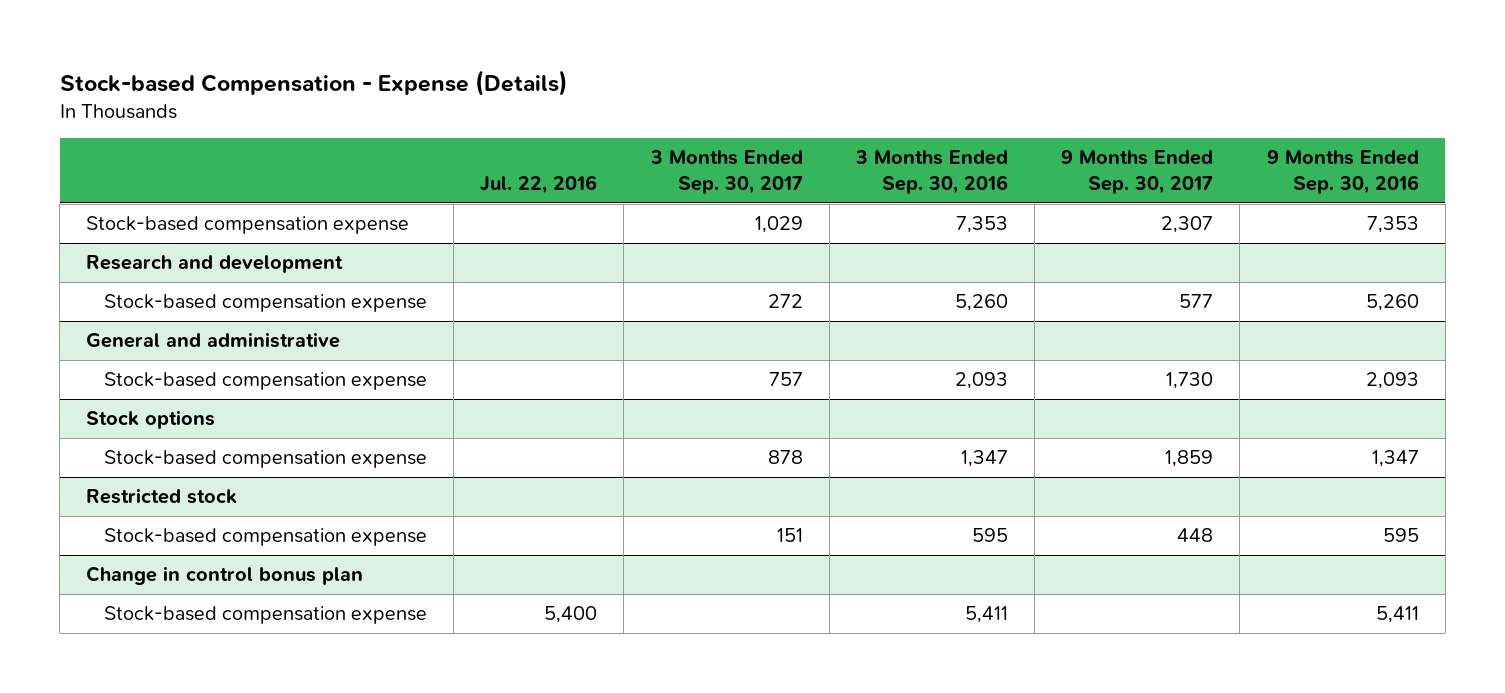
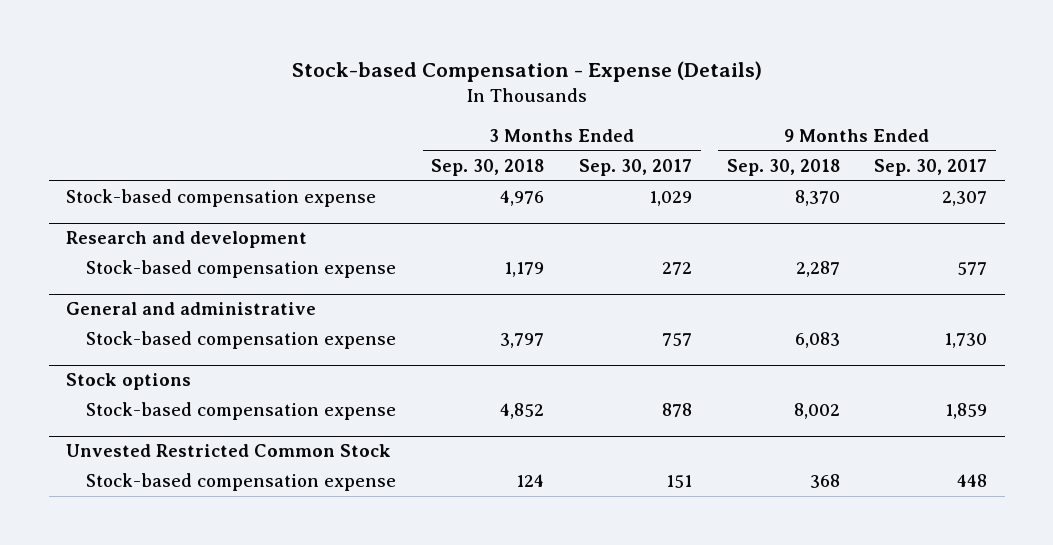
- | Jul. 22, 2016 | 3 Months Ended Sep. 30, 2017 | 3 Months Ended Sep. 30, 2016 | 9 Months Ended Sep. 30, 2017 | 9 Months Ended Sep. 30, 2016
+ | 3 Months Ended Sep. 30, 2018 | 3 Months Ended Sep. 30, 2017 | 9 Months Ended Sep. 30, 2018 | 9 Months Ended Sep. 30, 2017
- Restricted stock
+ Unvested Restricted Common Stock
- Change in control bonus plan
- Stock-based compensation expense | 5,400 | | 5,411 | | 5,411

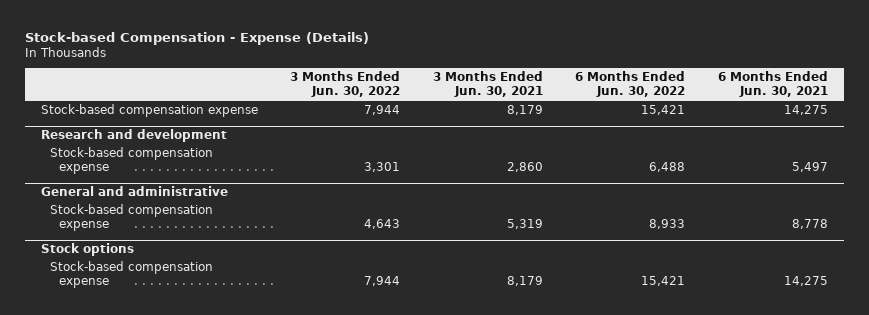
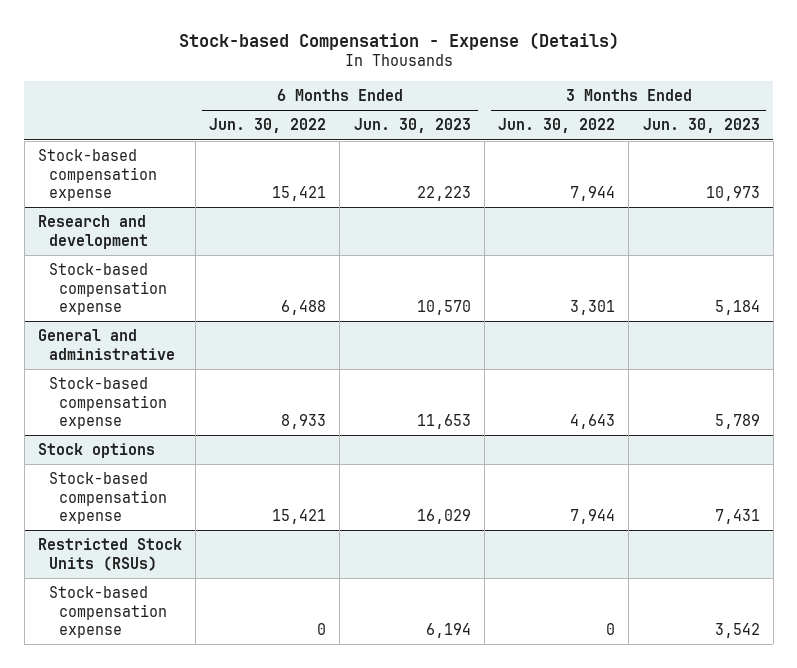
- | 3 Months Ended Jun. 30, 2022 | 3 Months Ended Jun. 30, 2021 | 6 Months Ended Jun. 30, 2022 | 6 Months Ended Jun. 30, 2021
+ | 6 Months Ended Jun. 30, 2022 | 6 Months Ended Jun. 30, 2023 | 3 Months Ended Jun. 30, 2022 | 3 Months Ended Jun. 30, 2023
+ Restricted Stock Units (RSUs)
+ Stock-based compensation expense | 0 | 6,194 | 0 | 3,542

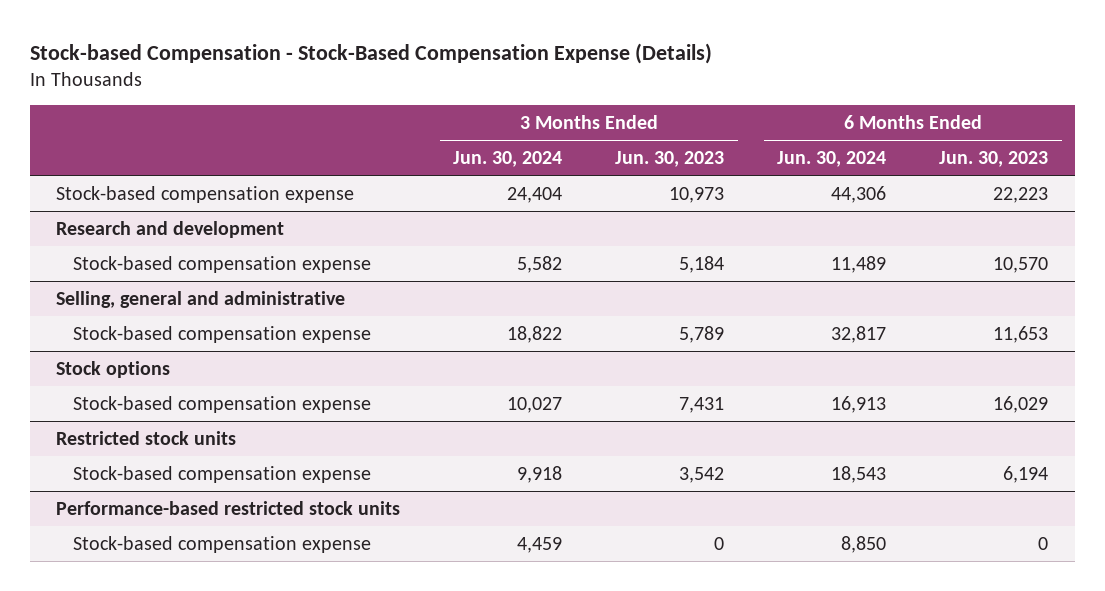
- Stock-based Compensation - Expense (Details)
+ Stock-based Compensation - Stock-Based Compensation Expense (Details)
- | 6 Months Ended Jun. 30, 2022 | 6 Months Ended Jun. 30, 2023 | 3 Months Ended Jun. 30, 2022 | 3 Months Ended Jun. 30, 2023
+ | 3 Months Ended Jun. 30, 2024 | 3 Months Ended Jun. 30, 2023 | 6 Months Ended Jun. 30, 2024 | 6 Months Ended Jun. 30, 2023
- General and administrative
+ Selling, general and administrative
- Restricted Stock Units (RSUs)
+ Restricted stock units
+ Performance-based restricted stock units
+ Stock-based compensation expense | 4,459 | 0 | 8,850 | 0

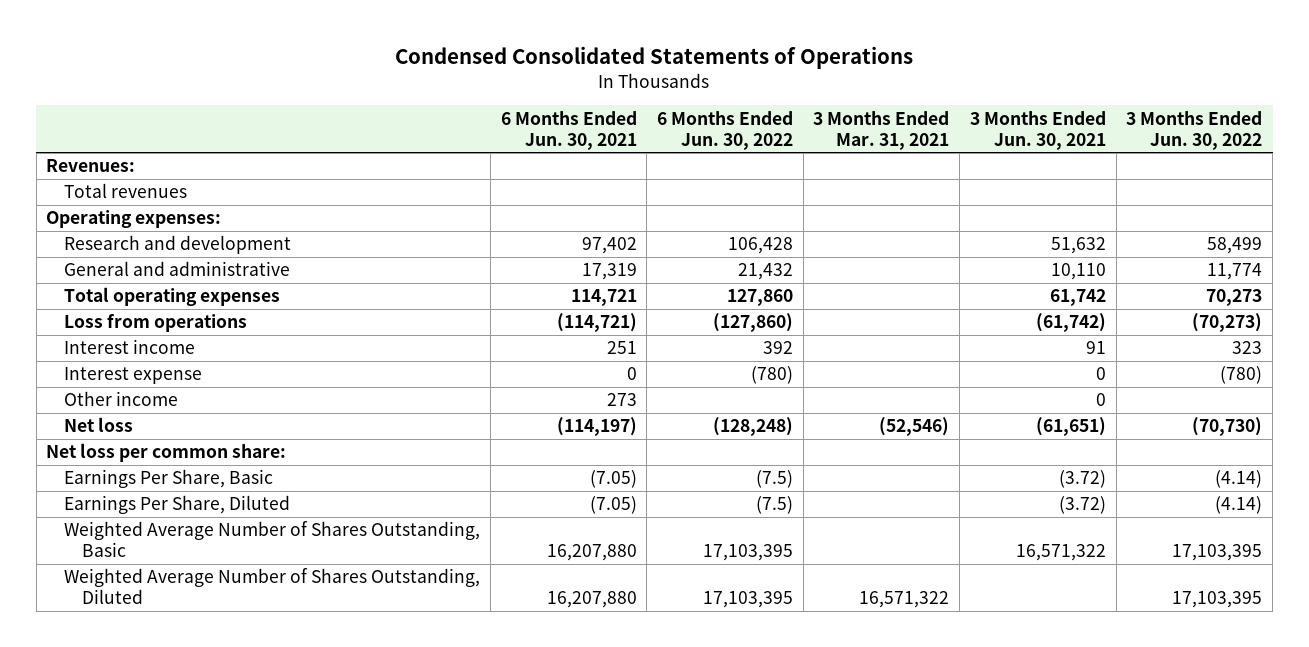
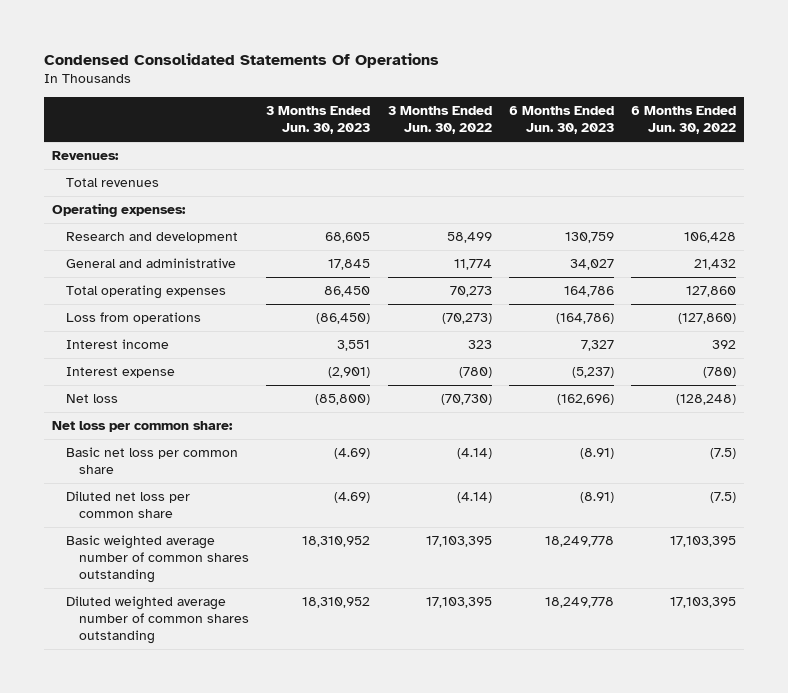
- Condensed Consolidated Statements of Operations
+ Condensed Consolidated Statements Of Operations
- | 6 Months Ended Jun. 30, 2021 | 6 Months Ended Jun. 30, 2022 | 3 Months Ended Mar. 31, 2021 | 3 Months Ended Jun. 30, 2021 | 3 Months Ended Jun. 30, 2022
+ | 3 Months Ended Jun. 30, 2023 | 3 Months Ended Jun. 30, 2022 | 6 Months Ended Jun. 30, 2023 | 6 Months Ended Jun. 30, 2022
- Other income | 273 | | | 0 |
- Earnings Per Share, Basic | (7.05) | (7.5) | | (3.72) | (4.14)
- Earnings Per Share, Diluted | (7.05) | (7.5) | | (3.72) | (4.14)
- Weighted Average Number of Shares Outstanding, Basic | 16,207,880 | 17,103,395 | | 16,571,322 | 17,103,395
- Weighted Average Number of Shares Outstanding, Diluted | 16,207,880 | 17,103,395 | 16,571,322 | | 17,103,395
+ Basic net loss per common share | (4.69) | (4.14) | (8.91) | (7.5)
+ Diluted net loss per common share | (4.69) | (4.14) | (8.91) | (7.5)
+ Basic weighted average number of common shares outstanding | 18,310,952 | 17,103,395 | 18,249,778 | 17,103,395
+ Diluted weighted average number of common shares outstanding | 18,310,952 | 17,103,395 | 18,249,778 | 17,103,395

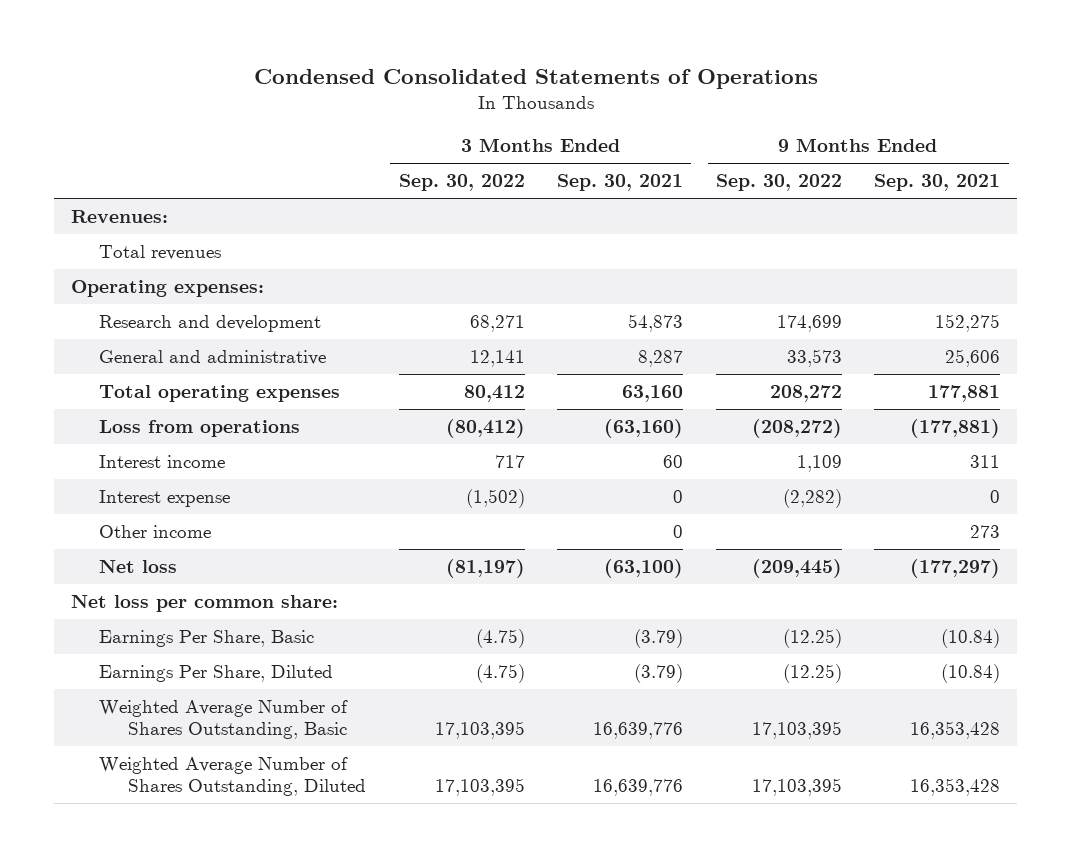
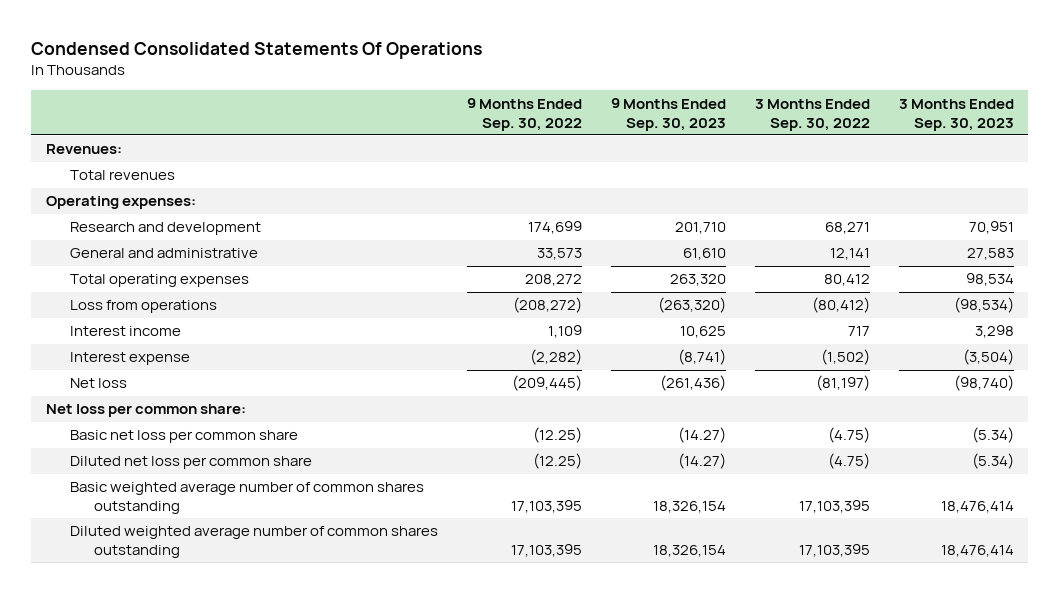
- Condensed Consolidated Statements of Operations
+ Condensed Consolidated Statements Of Operations
- | 3 Months Ended Sep. 30, 2022 | 3 Months Ended Sep. 30, 2021 | 9 Months Ended Sep. 30, 2022 | 9 Months Ended Sep. 30, 2021
+ | 9 Months Ended Sep. 30, 2022 | 9 Months Ended Sep. 30, 2023 | 3 Months Ended Sep. 30, 2022 | 3 Months Ended Sep. 30, 2023
- Other income | | 0 | | 273
- Earnings Per Share, Basic | (4.75) | (3.79) | (12.25) | (10.84)
- Earnings Per Share, Diluted | (4.75) | (3.79) | (12.25) | (10.84)
- Weighted Average Number of Shares Outstanding, Basic | 17,103,395 | 16,639,776 | 17,103,395 | 16,353,428
- Weighted Average Number of Shares Outstanding, Diluted | 17,103,395 | 16,639,776 | 17,103,395 | 16,353,428
+ Basic net loss per common share | (12.25) | (14.27) | (4.75) | (5.34)
+ Diluted net loss per common share | (12.25) | (14.27) | (4.75) | (5.34)
+ Basic weighted average number of common shares outstanding | 17,103,395 | 18,326,154 | 17,103,395 | 18,476,414
+ Diluted weighted average number of common shares outstanding | 17,103,395 | 18,326,154 | 17,103,395 | 18,476,414

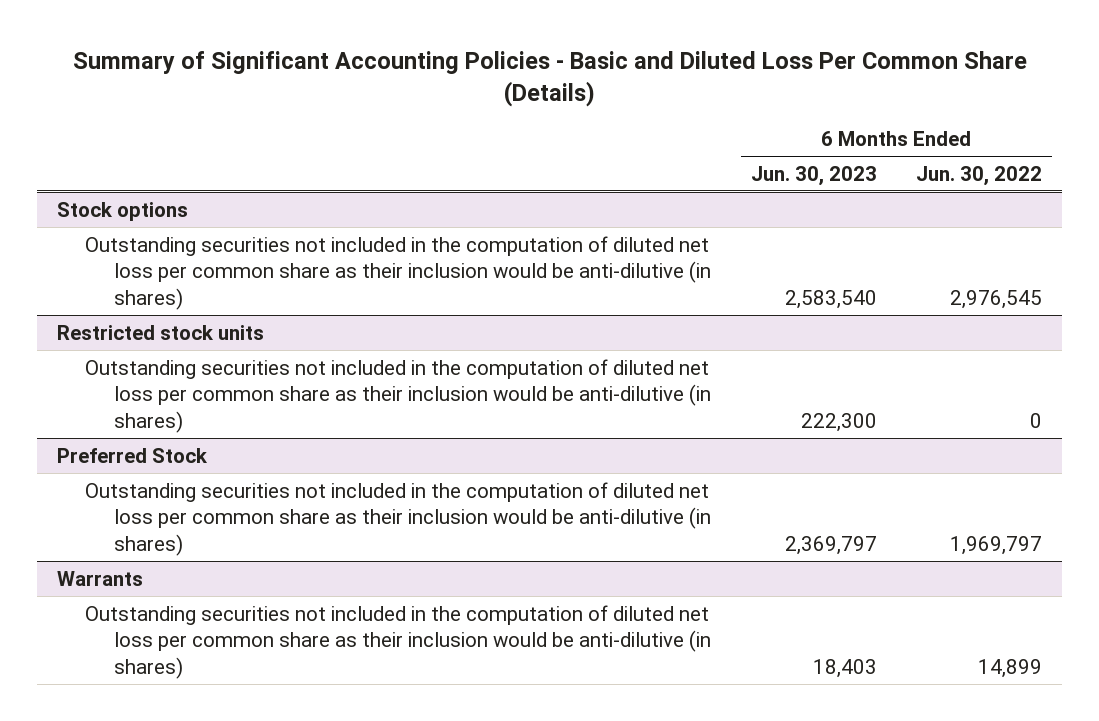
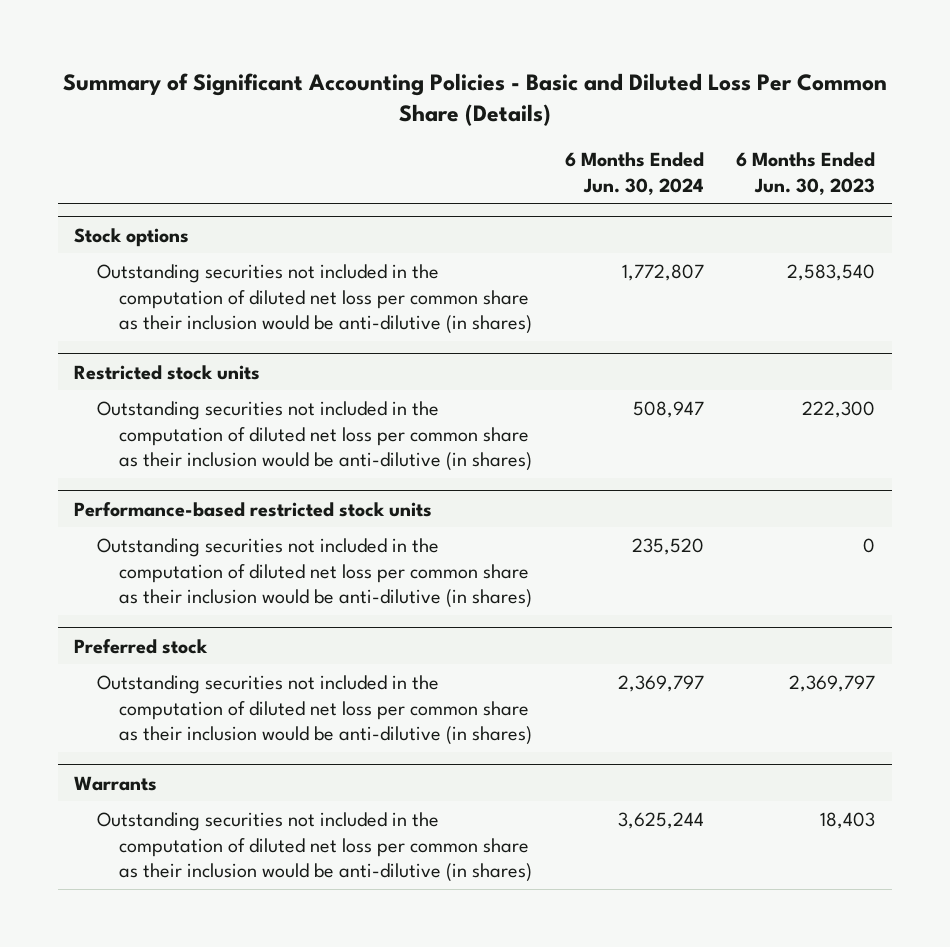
- | 6 Months Ended Jun. 30, 2023 | 6 Months Ended Jun. 30, 2022
+ | 6 Months Ended Jun. 30, 2024 | 6 Months Ended Jun. 30, 2023
- Preferred Stock
+ Performance-based restricted stock units
+ Outstanding securities not included in the computation of diluted net loss per common share as their inclusion would be anti-dilutive (in shares) | 235,520 | 0
+ Preferred stock

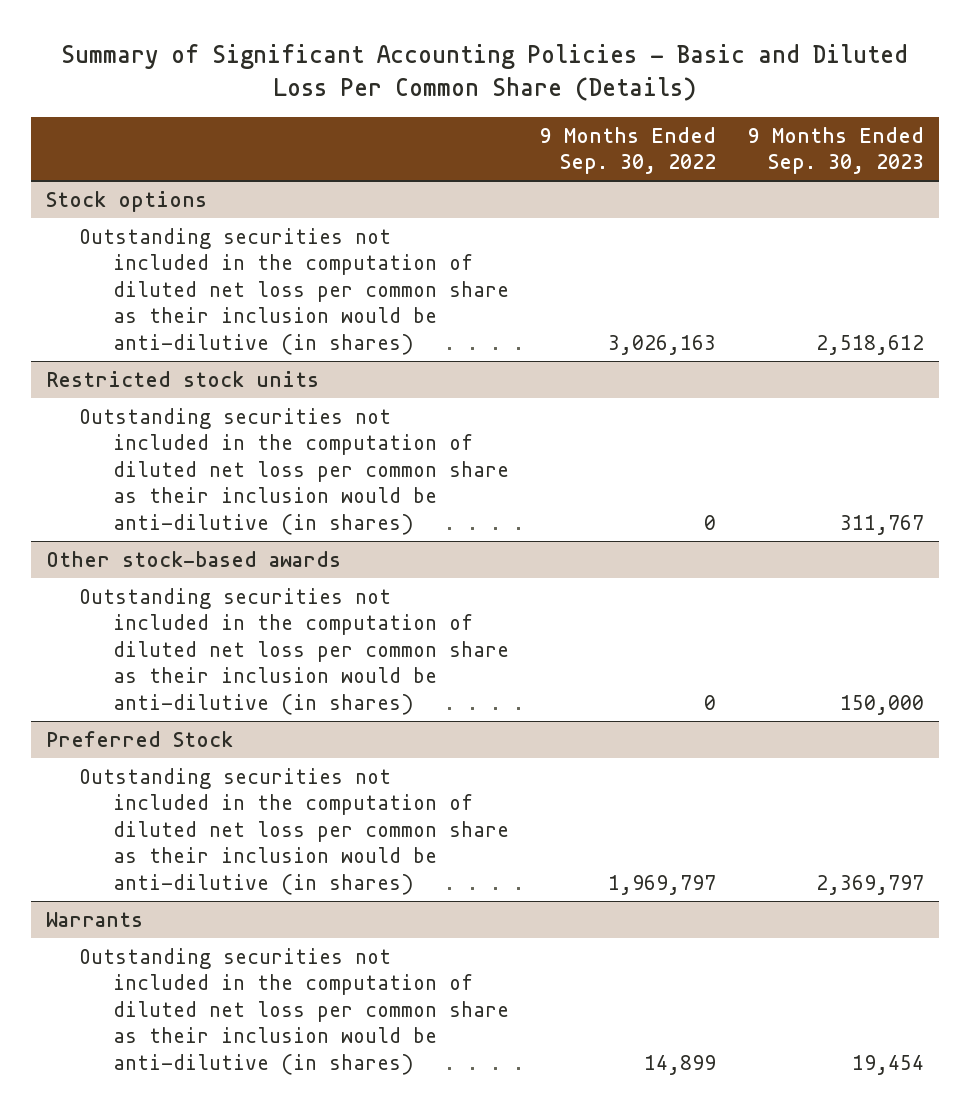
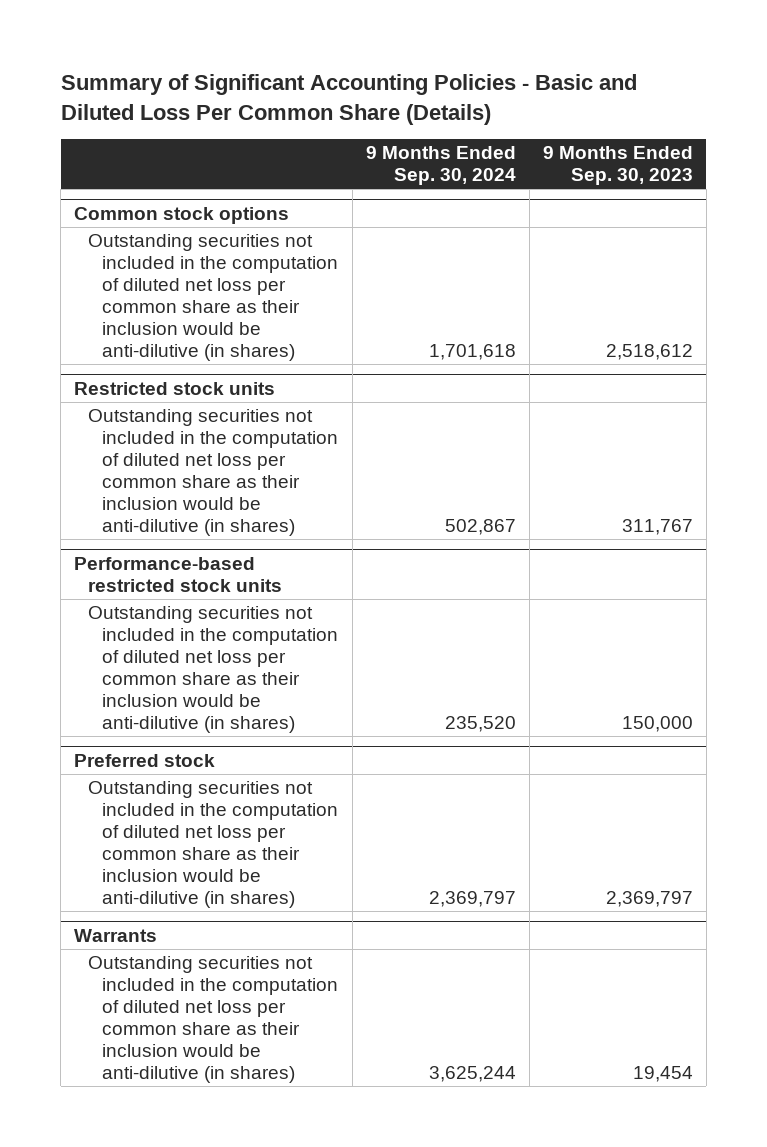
- | 9 Months Ended Sep. 30, 2022 | 9 Months Ended Sep. 30, 2023
+ | 9 Months Ended Sep. 30, 2024 | 9 Months Ended Sep. 30, 2023
- Stock options
+ Common stock options
- Other stock-based awards
+ Performance-based restricted stock units
- Preferred Stock
+ Preferred stock

